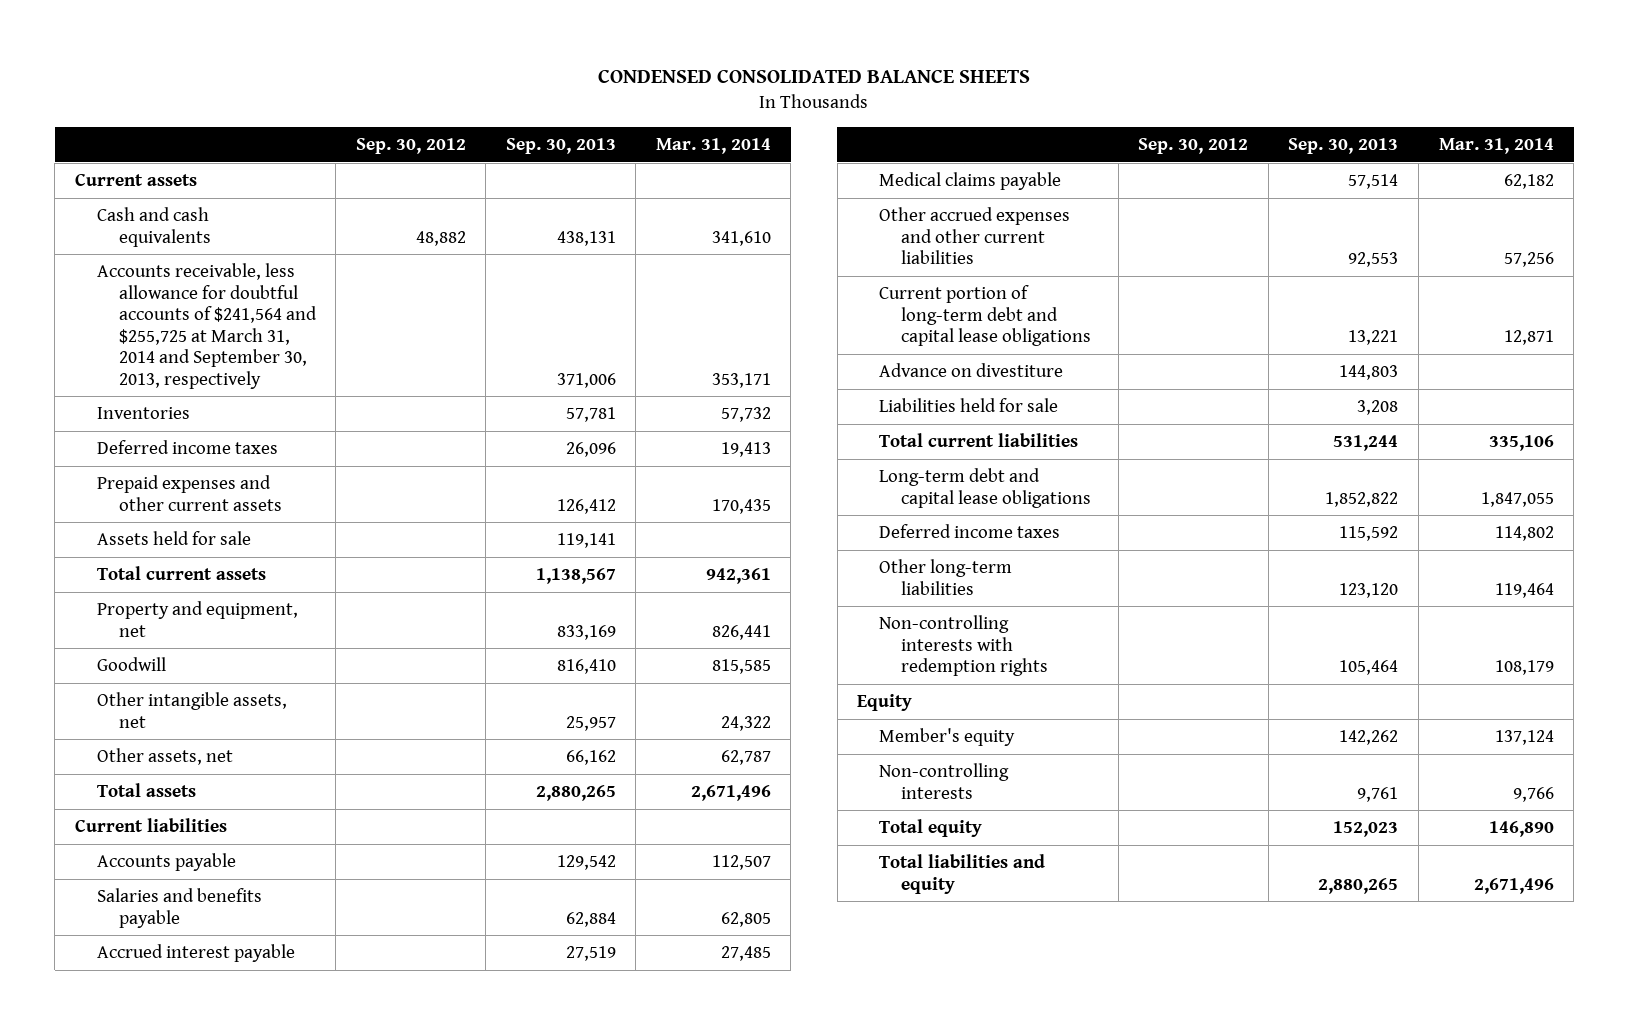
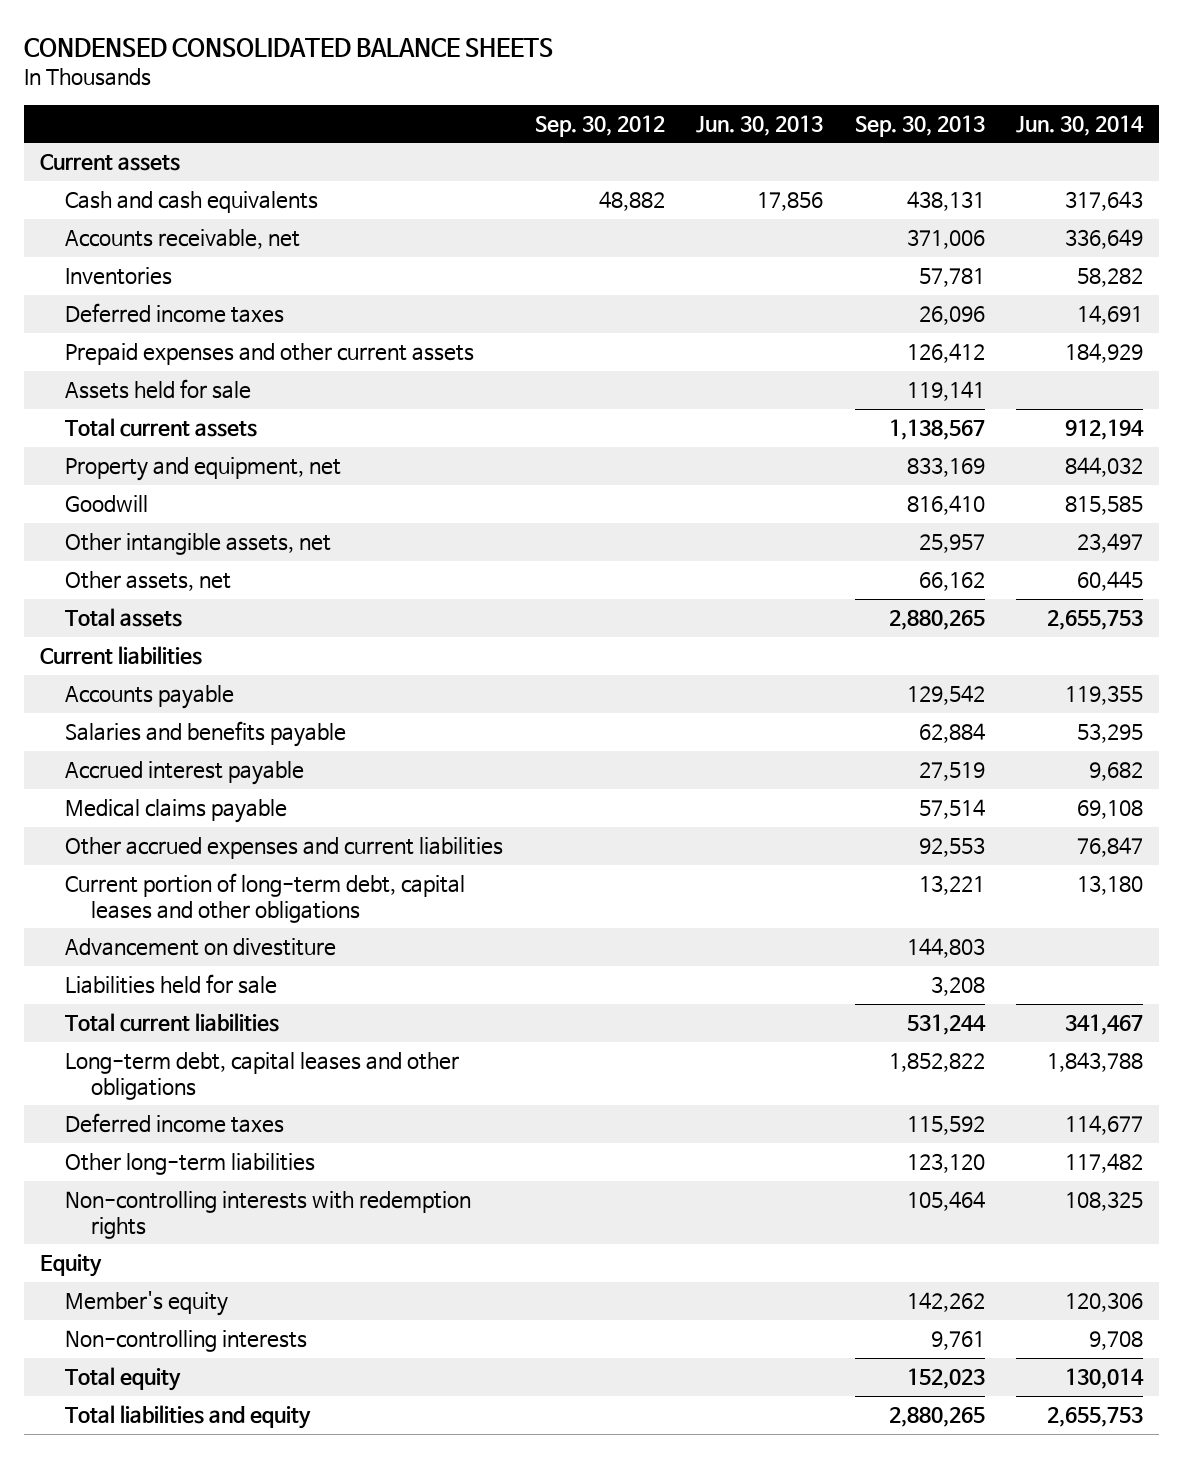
- | Sep. 30, 2012 | Sep. 30, 2013 | Mar. 31, 2014
+ | Sep. 30, 2012 | Jun. 30, 2013 | Sep. 30, 2013 | Jun. 30, 2014
- Accounts receivable, less allowance for doubtful accounts of $241,564 and $255,725 at March 31, 2014 and September 30, 2013, respectively | | 371,006 | 353,171
+ Accounts receivable, net | | | 371,006 | 336,649
- Other accrued expenses and other current liabilities | | 92,553 | 57,256
- Current portion of long-term debt and capital lease obligations | | 13,221 | 12,871
- Advance on divestiture | | 144,803 |
+ Other accrued expenses and current liabilities | | | 92,553 | 76,847
+ Current portion of long-term debt, capital leases and other obligations | | | 13,221 | 13,180
+ Advancement on divestiture | | | 144,803 |
- Long-term debt and capital lease obligations | | 1,852,822 | 1,847,055
+ Long-term debt, capital leases and other obligations | | | 1,852,822 | 1,843,788

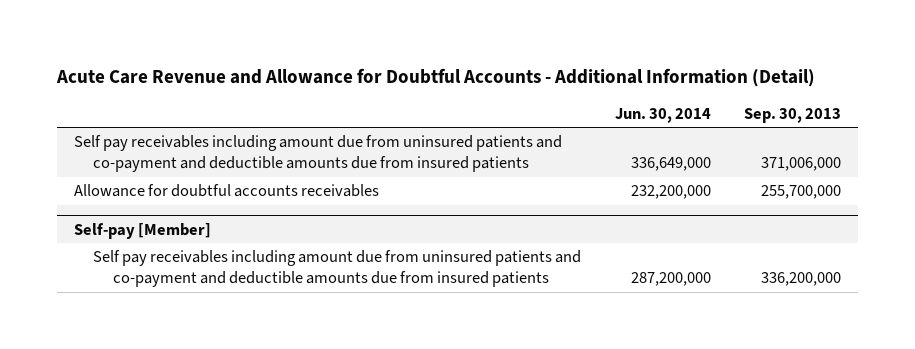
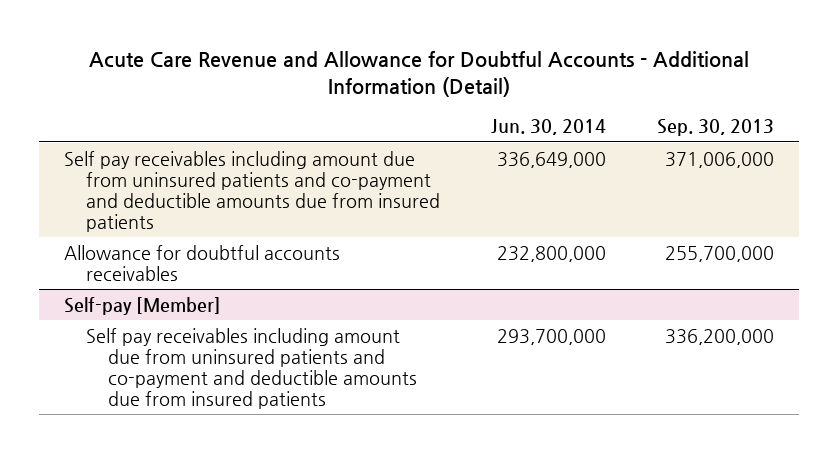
- Allowance for doubtful accounts receivables | 232,200,000 | 255,700,000
+ Allowance for doubtful accounts receivables | 232,800,000 | 255,700,000
@ Self-pay [Member]
- Self pay receivables including amount due from uninsured patients and co-payment and deductible amounts due from insured patients | 287,200,000 | 336,200,000
+ Self pay receivables including amount due from uninsured patients and co-payment and deductible amounts due from insured patients | 293,700,000 | 336,200,000

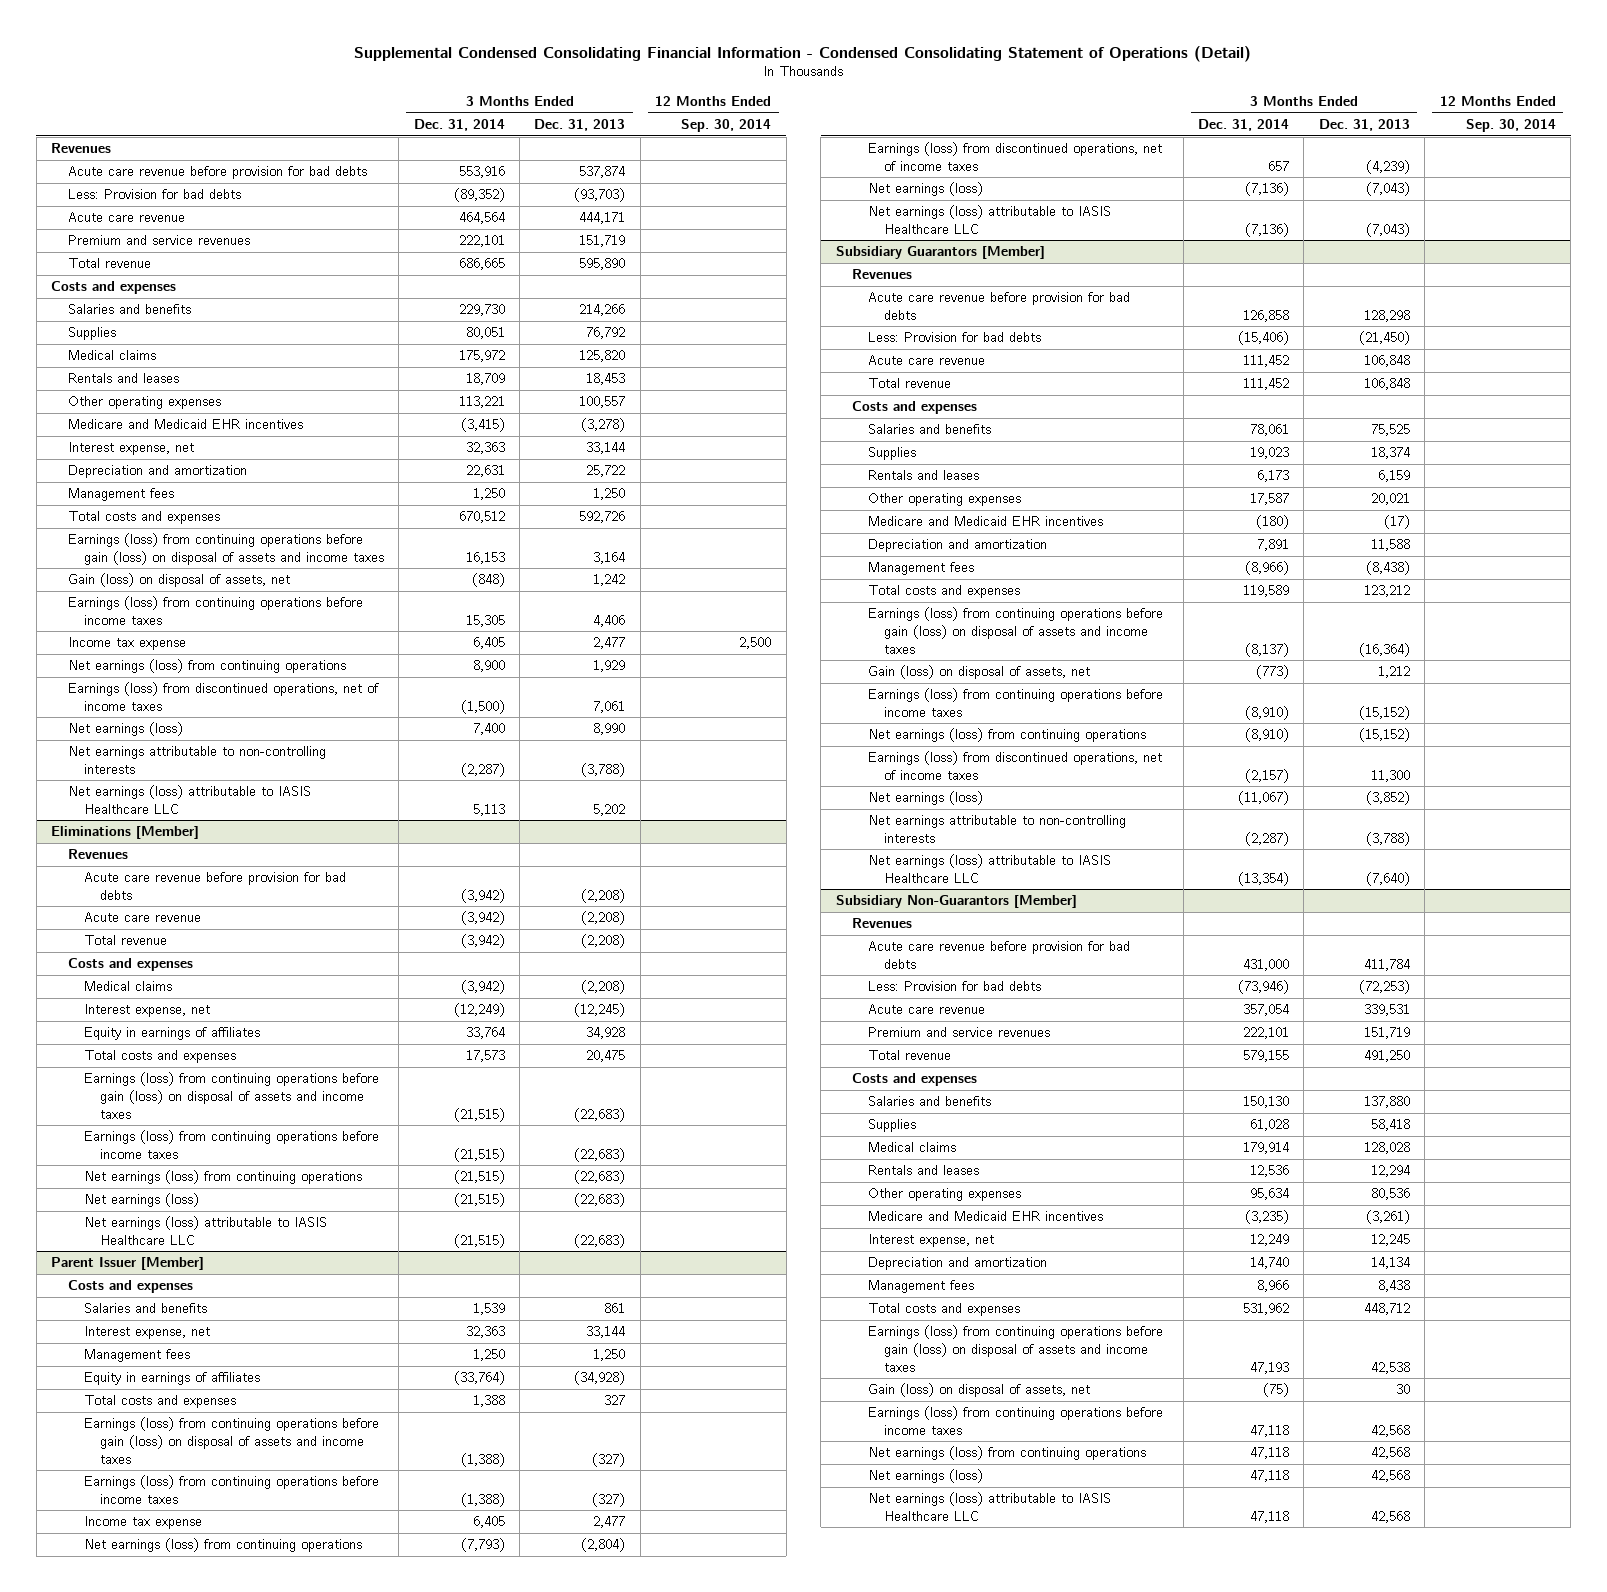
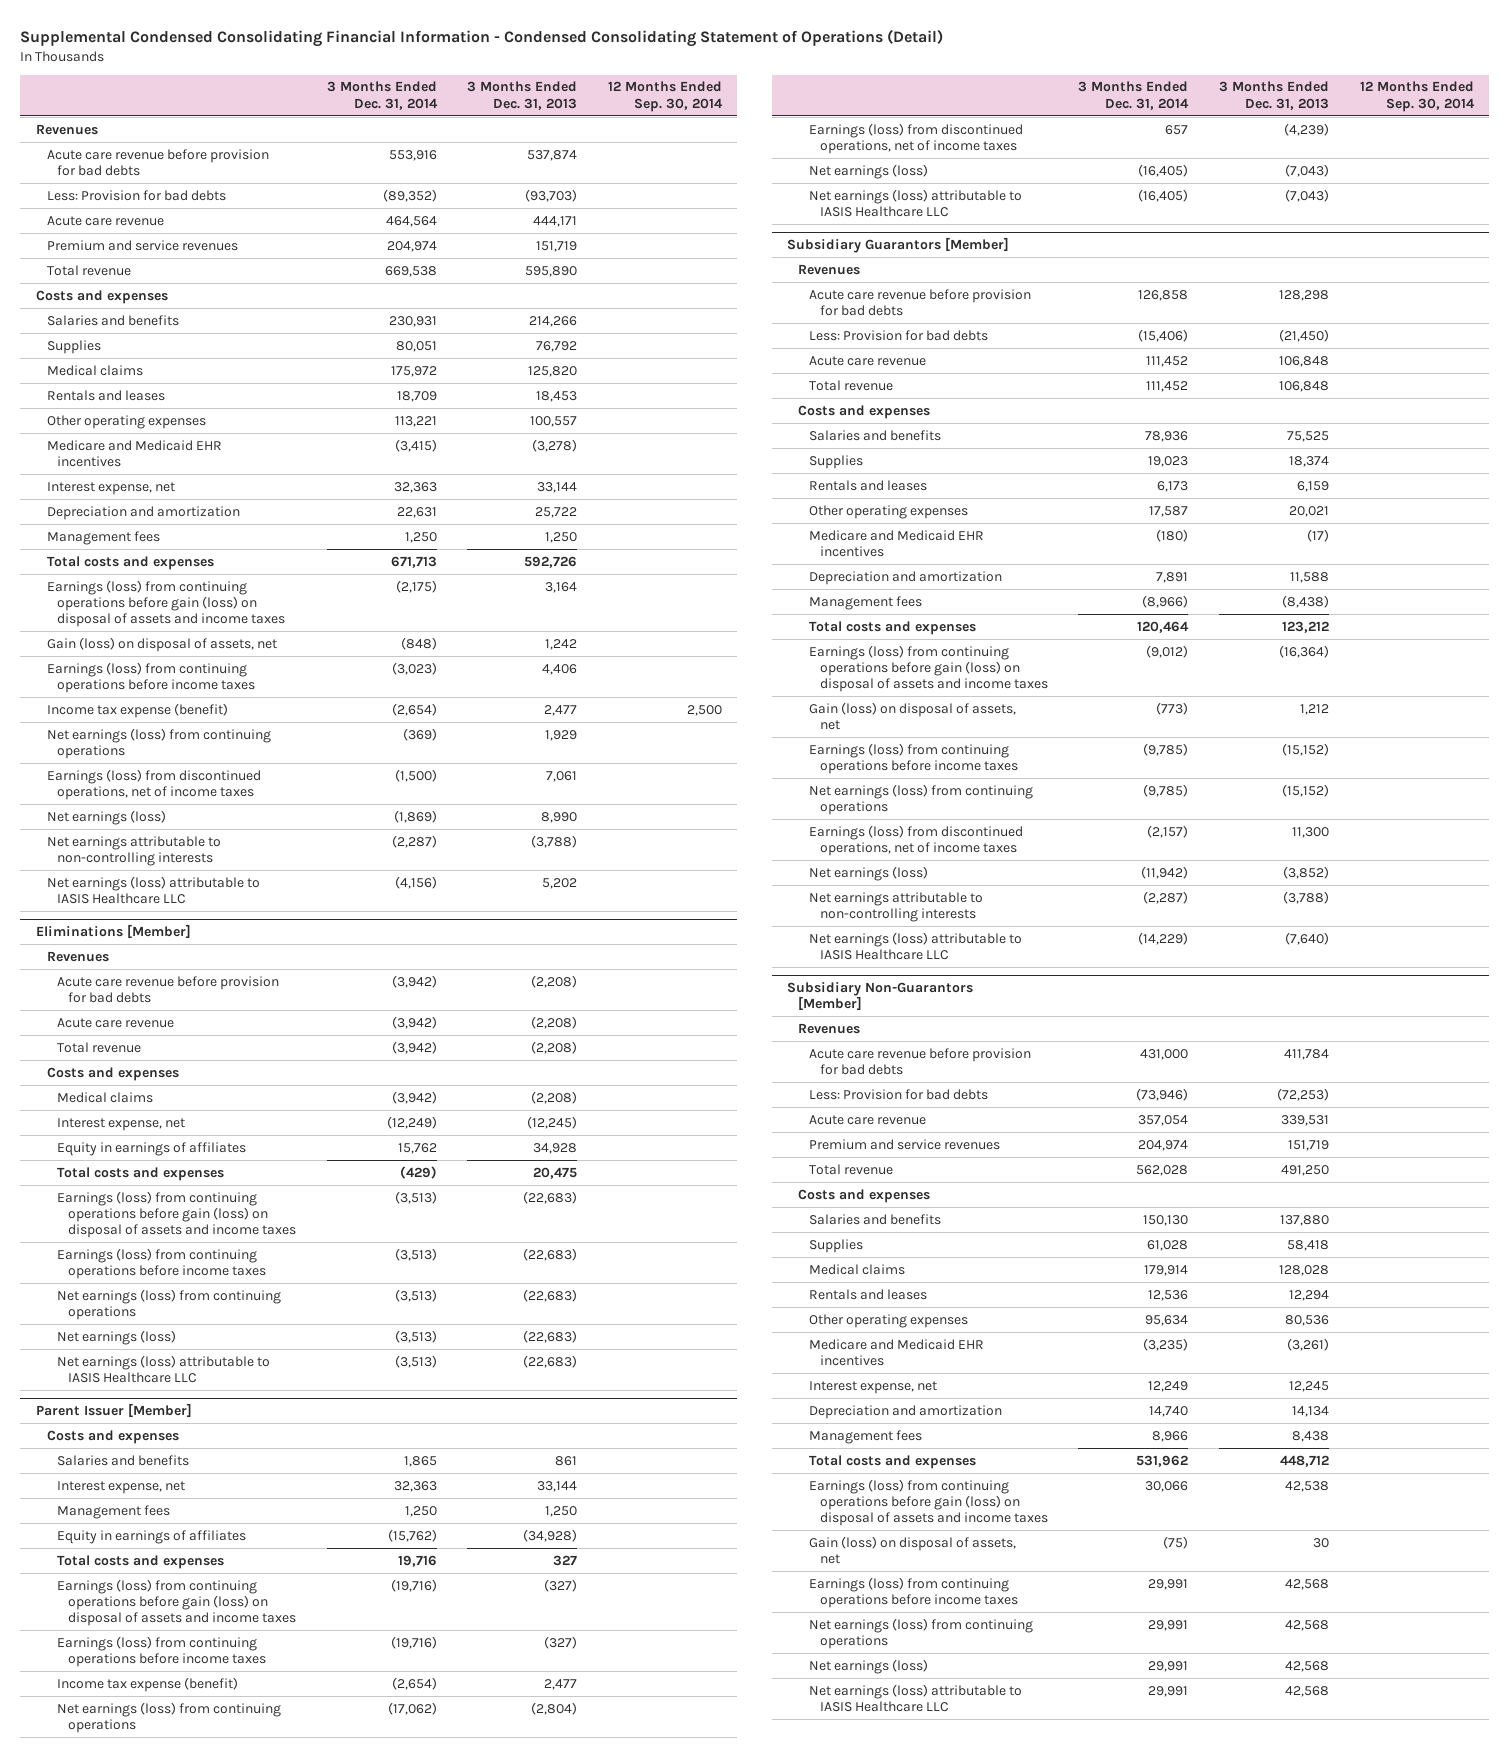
- Premium and service revenues | 222,101 | 151,719 |
- Total revenue | 686,665 | 595,890 |
+ Premium and service revenues | 204,974 | 151,719 |
+ Total revenue | 669,538 | 595,890 |
- Salaries and benefits | 229,730 | 214,266 |
+ Salaries and benefits | 230,931 | 214,266 |
- Total costs and expenses | 670,512 | 592,726 |
- Earnings (loss) from continuing operations before gain (loss) on disposal of assets and income taxes | 16,153 | 3,164 |
+ Total costs and expenses | 671,713 | 592,726 |
+ Earnings (loss) from continuing operations before gain (loss) on disposal of assets and income taxes | (2,175) | 3,164 |
- Earnings (loss) from continuing operations before income taxes | 15,305 | 4,406 |
- Income tax expense | 6,405 | 2,477 | 2,500
- Net earnings (loss) from continuing operations | 8,900 | 1,929 |
+ Earnings (loss) from continuing operations before income taxes | (3,023) | 4,406 |
+ Income tax expense (benefit) | (2,654) | 2,477 | 2,500
+ Net earnings (loss) from continuing operations | (369) | 1,929 |
- Net earnings (loss) | 7,400 | 8,990 |
+ Net earnings (loss) | (1,869) | 8,990 |
- Net earnings (loss) attributable to IASIS Healthcare LLC | 5,113 | 5,202 |
+ Net earnings (loss) attributable to IASIS Healthcare LLC | (4,156) | 5,202 |
@ Eliminations [Member]
- Equity in earnings of affiliates | 33,764 | 34,928 |
- Total costs and expenses | 17,573 | 20,475 |
- Earnings (loss) from continuing operations before gain (loss) on disposal of assets and income taxes | (21,515) | (22,683) |
- Earnings (loss) from continuing operations before income taxes | (21,515) | (22,683) |
- Net earnings (loss) from continuing operations | (21,515) | (22,683) |
- Net earnings (loss) | (21,515) | (22,683) |
- Net earnings (loss) attributable to IASIS Healthcare LLC | (21,515) | (22,683) |
+ Equity in earnings of affiliates | 15,762 | 34,928 |
+ Total costs and expenses | (429) | 20,475 |
+ Earnings (loss) from continuing operations before gain (loss) on disposal of assets and income taxes | (3,513) | (22,683) |
+ Earnings (loss) from continuing operations before income taxes | (3,513) | (22,683) |
+ Net earnings (loss) from continuing operations | (3,513) | (22,683) |
+ Net earnings (loss) | (3,513) | (22,683) |
+ Net earnings (loss) attributable to IASIS Healthcare LLC | (3,513) | (22,683) |
@ Parent Issuer [Member]
- Salaries and benefits | 1,539 | 861 |
+ Salaries and benefits | 1,865 | 861 |
- Equity in earnings of affiliates | (33,764) | (34,928) |
- Total costs and expenses | 1,388 | 327 |
- Earnings (loss) from continuing operations before gain (loss) on disposal of assets and income taxes | (1,388) | (327) |
- Earnings (loss) from continuing operations before income taxes | (1,388) | (327) |
- Income tax expense | 6,405 | 2,477 |
- Net earnings (loss) from continuing operations | (7,793) | (2,804) |
+ Equity in earnings of affiliates | (15,762) | (34,928) |
+ Total costs and expenses | 19,716 | 327 |
+ Earnings (loss) from continuing operations before gain (loss) on disposal of assets and income taxes | (19,716) | (327) |
+ Earnings (loss) from continuing operations before income taxes | (19,716) | (327) |
+ Income tax expense (benefit) | (2,654) | 2,477 |
+ Net earnings (loss) from continuing operations | (17,062) | (2,804) |
- Net earnings (loss) | (7,136) | (7,043) |
- Net earnings (loss) attributable to IASIS Healthcare LLC | (7,136) | (7,043) |
+ Net earnings (loss) | (16,405) | (7,043) |
+ Net earnings (loss) attributable to IASIS Healthcare LLC | (16,405) | (7,043) |
@ Subsidiary Guarantors [Member]
- Salaries and benefits | 78,061 | 75,525 |
+ Salaries and benefits | 78,936 | 75,525 |
- Total costs and expenses | 119,589 | 123,212 |
- Earnings (loss) from continuing operations before gain (loss) on disposal of assets and income taxes | (8,137) | (16,364) |
+ Total costs and expenses | 120,464 | 123,212 |
+ Earnings (loss) from continuing operations before gain (loss) on disposal of assets and income taxes | (9,012) | (16,364) |
- Earnings (loss) from continuing operations before income taxes | (8,910) | (15,152) |
- Net earnings (loss) from continuing operations | (8,910) | (15,152) |
+ Earnings (loss) from continuing operations before income taxes | (9,785) | (15,152) |
+ Net earnings (loss) from continuing operations | (9,785) | (15,152) |
- Net earnings (loss) | (11,067) | (3,852) |
+ Net earnings (loss) | (11,942) | (3,852) |
- Net earnings (loss) attributable to IASIS Healthcare LLC | (13,354) | (7,640) |
+ Net earnings (loss) attributable to IASIS Healthcare LLC | (14,229) | (7,640) |
@ Subsidiary Non-Guarantors [Member]
- Premium and service revenues | 222,101 | 151,719 |
- Total revenue | 579,155 | 491,250 |
+ Premium and service revenues | 204,974 | 151,719 |
+ Total revenue | 562,028 | 491,250 |
- Earnings (loss) from continuing operations before gain (loss) on disposal of assets and income taxes | 47,193 | 42,538 |
+ Earnings (loss) from continuing operations before gain (loss) on disposal of assets and income taxes | 30,066 | 42,538 |
- Earnings (loss) from continuing operations before income taxes | 47,118 | 42,568 |
- Net earnings (loss) from continuing operations | 47,118 | 42,568 |
- Net earnings (loss) | 47,118 | 42,568 |
- Net earnings (loss) attributable to IASIS Healthcare LLC | 47,118 | 42,568 |
+ Earnings (loss) from continuing operations before income taxes | 29,991 | 42,568 |
+ Net earnings (loss) from continuing operations | 29,991 | 42,568 |
+ Net earnings (loss) | 29,991 | 42,568 |
+ Net earnings (loss) attributable to IASIS Healthcare LLC | 29,991 | 42,568 |

